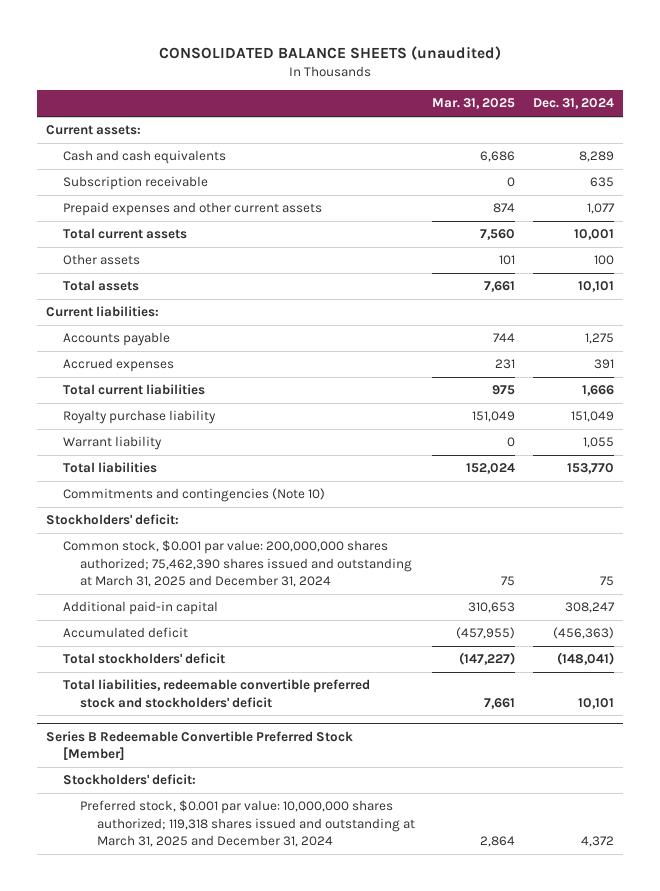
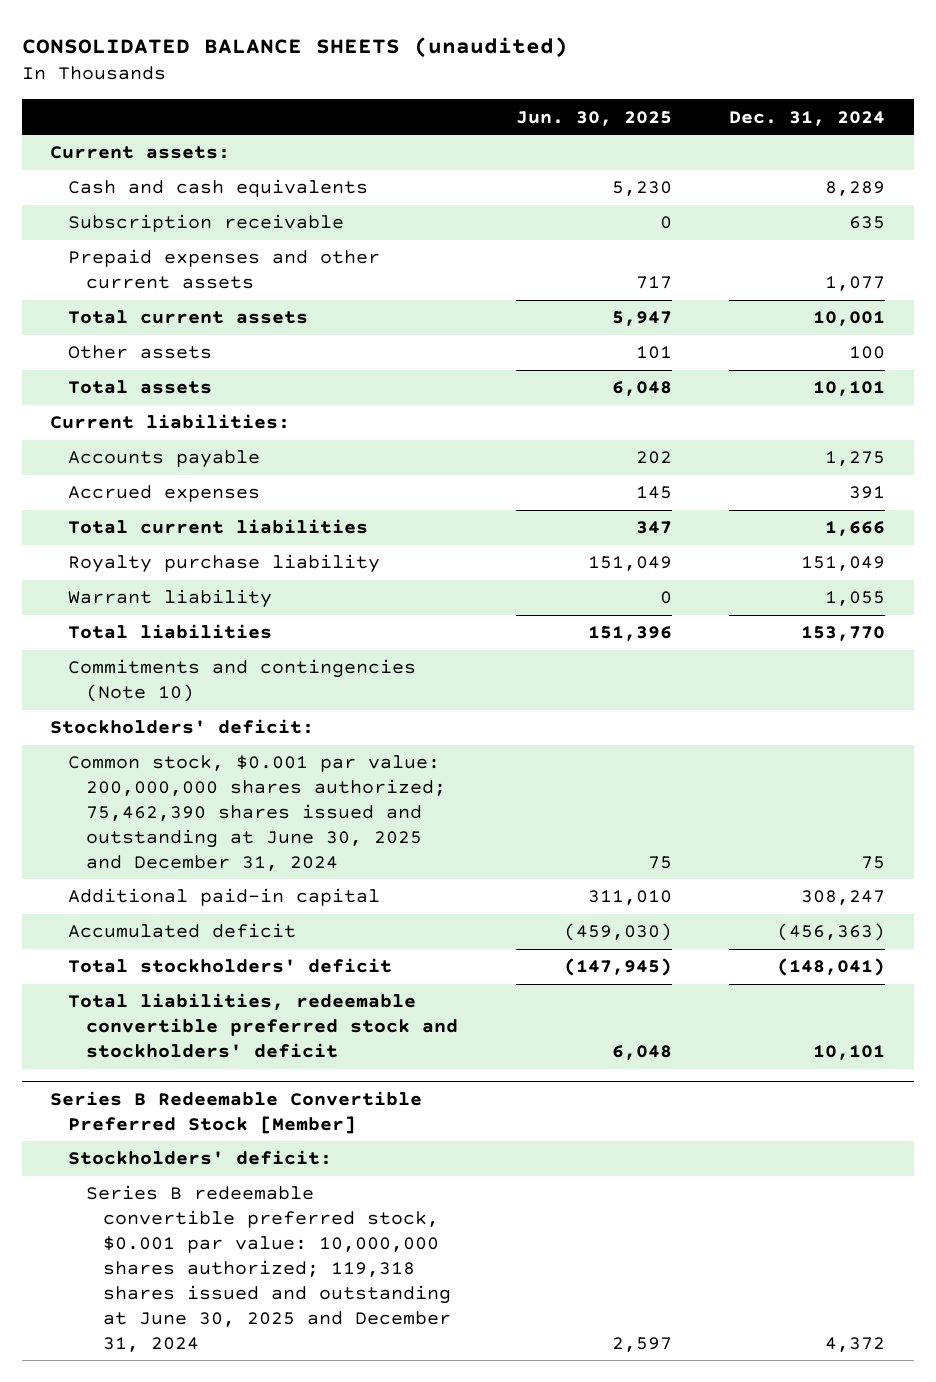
- | Mar. 31, 2025 | Dec. 31, 2024
+ | Jun. 30, 2025 | Dec. 31, 2024
- Common stock, $0.001 par value: 200,000,000 shares authorized; 75,462,390 shares issued and outstanding at March 31, 2025 and December 31, 2024 | 75 | 75
+ Common stock, $0.001 par value: 200,000,000 shares authorized; 75,462,390 shares issued and outstanding at June 30, 2025 and December 31, 2024 | 75 | 75
@ Series B Redeemable Convertible Preferred Stock [Member]
- Preferred stock, $0.001 par value: 10,000,000 shares authorized; 119,318 shares issued and outstanding at March 31, 2025 and December 31, 2024 | 2,864 | 4,372
+ Series B redeemable convertible preferred stock, $0.001 par value: 10,000,000 shares authorized; 119,318 shares issued and outstanding at June 30, 2025 and December 31, 2024 | 2,597 | 4,372

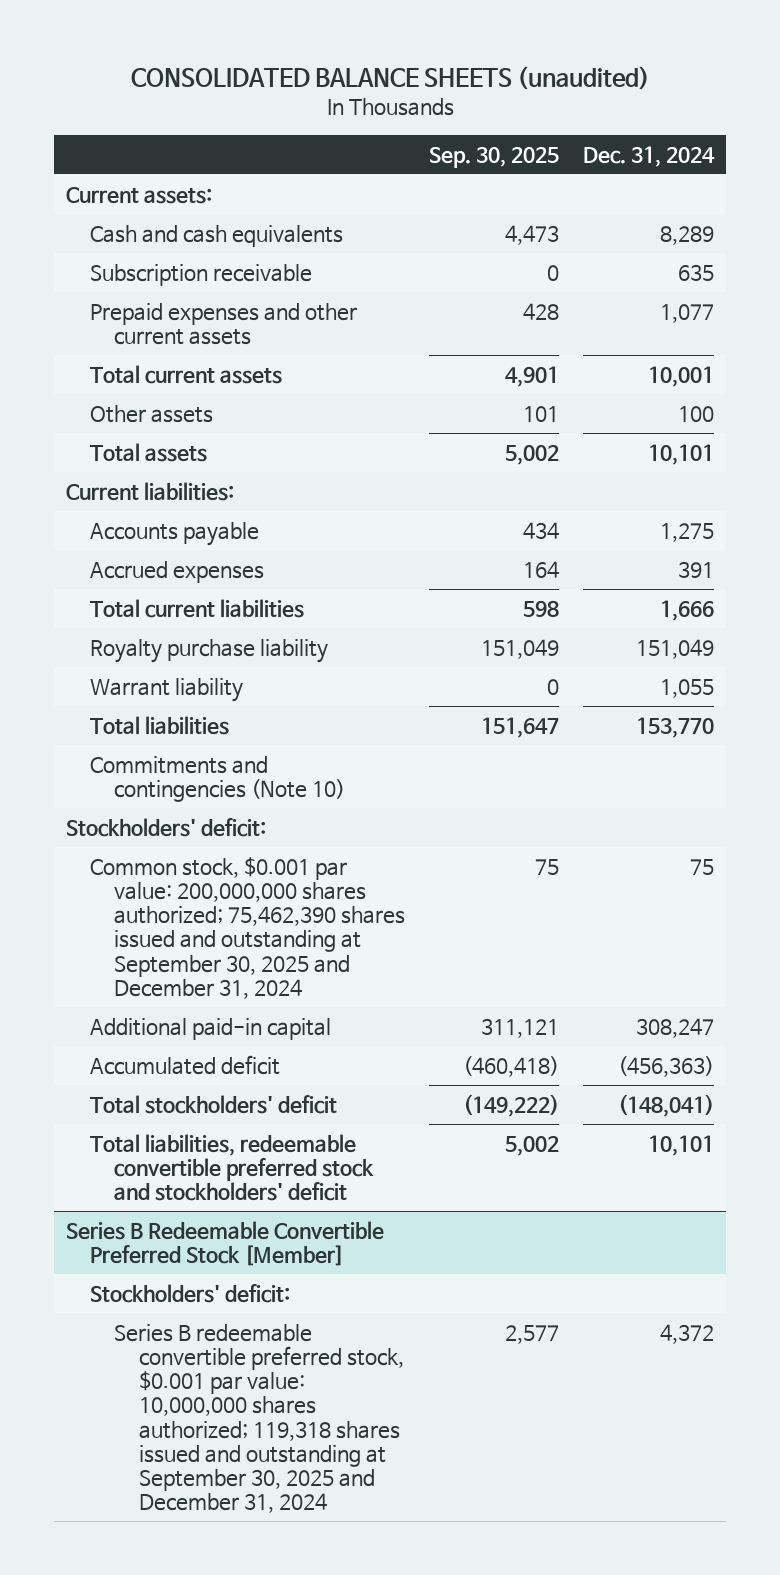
- | Jun. 30, 2025 | Dec. 31, 2024
+ | Sep. 30, 2025 | Dec. 31, 2024
- Common stock, $0.001 par value: 200,000,000 shares authorized; 75,462,390 shares issued and outstanding at June 30, 2025 and December 31, 2024 | 75 | 75
+ Common stock, $0.001 par value: 200,000,000 shares authorized; 75,462,390 shares issued and outstanding at September 30, 2025 and December 31, 2024 | 75 | 75
@ Series B Redeemable Convertible Preferred Stock [Member]
- Series B redeemable convertible preferred stock, $0.001 par value: 10,000,000 shares authorized; 119,318 shares issued and outstanding at June 30, 2025 and December 31, 2024 | 2,597 | 4,372
+ Series B redeemable convertible preferred stock, $0.001 par value: 10,000,000 shares authorized; 119,318 shares issued and outstanding at September 30, 2025 and December 31, 2024 | 2,577 | 4,372

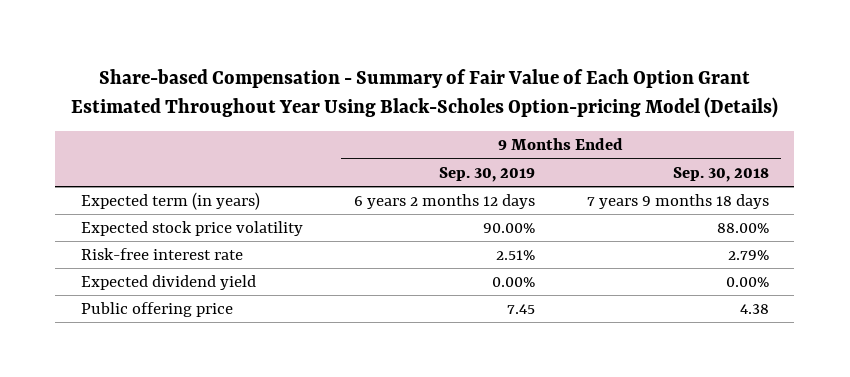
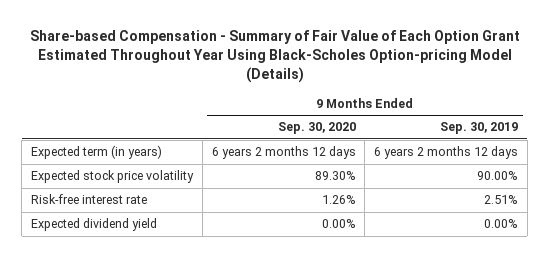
- | 9 Months Ended Sep. 30, 2019 | 9 Months Ended Sep. 30, 2018
+ | 9 Months Ended Sep. 30, 2020 | 9 Months Ended Sep. 30, 2019
- Public offering price | 7.45 | 4.38

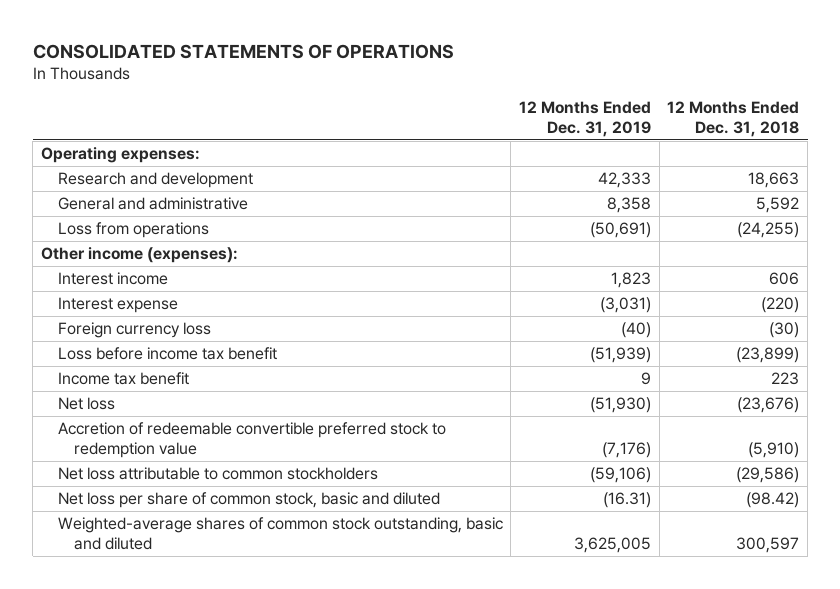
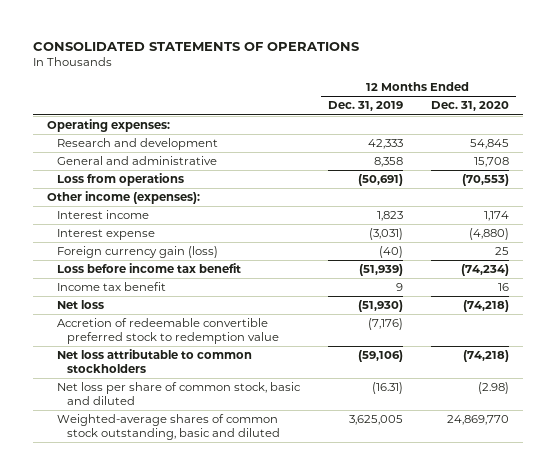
- | 12 Months Ended Dec. 31, 2019 | 12 Months Ended Dec. 31, 2018
+ | 12 Months Ended Dec. 31, 2019 | 12 Months Ended Dec. 31, 2020
- Foreign currency loss | (40) | (30)
+ Foreign currency gain (loss) | (40) | 25

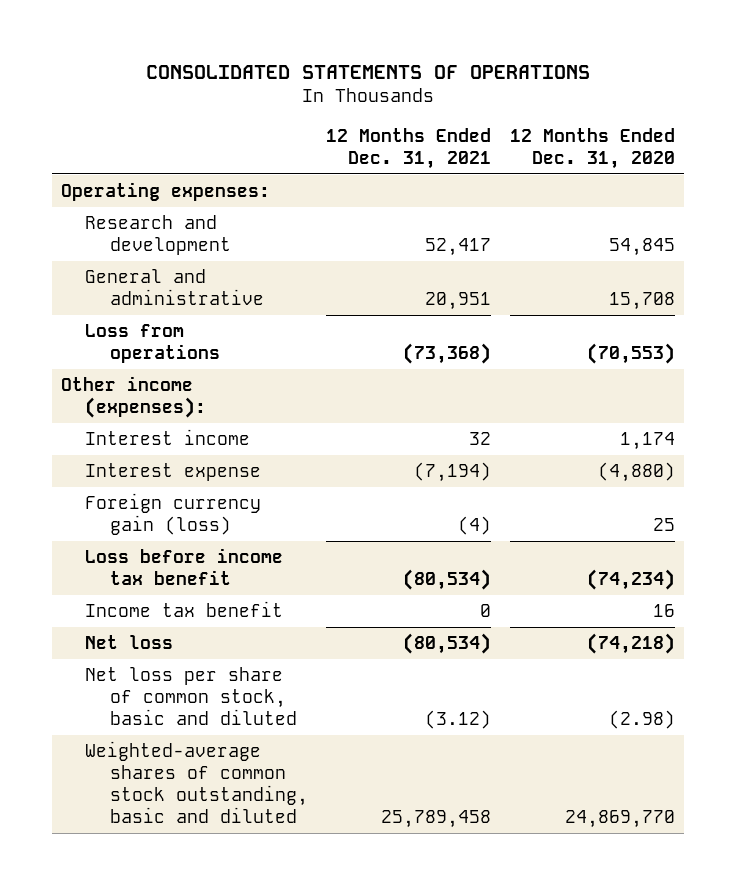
- | 12 Months Ended Dec. 31, 2019 | 12 Months Ended Dec. 31, 2020
+ | 12 Months Ended Dec. 31, 2021 | 12 Months Ended Dec. 31, 2020
- Accretion of redeemable convertible preferred stock to redemption value | (7,176) |
- Net loss attributable to common stockholders | (59,106) | (74,218)

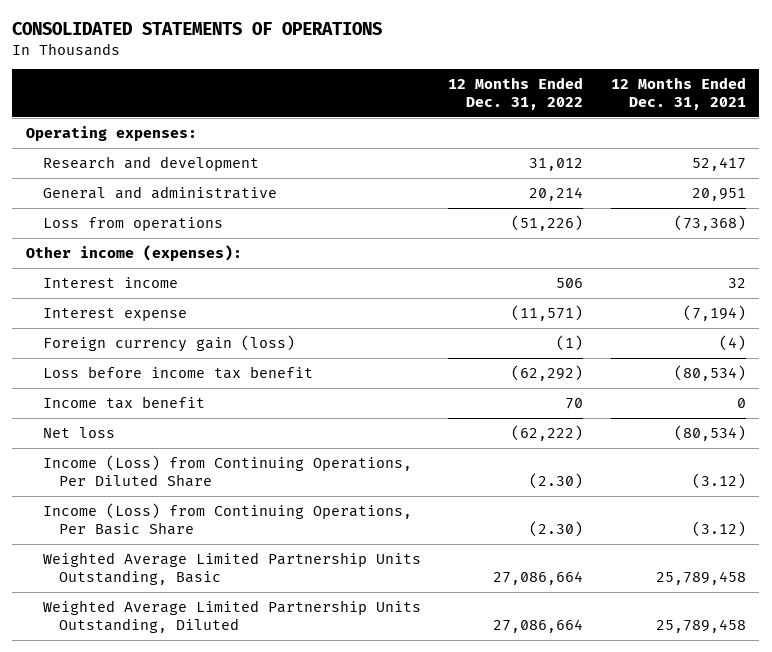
- | 12 Months Ended Dec. 31, 2021 | 12 Months Ended Dec. 31, 2020
+ | 12 Months Ended Dec. 31, 2022 | 12 Months Ended Dec. 31, 2021
- Net loss per share of common stock, basic and diluted | (3.12) | (2.98)
- Weighted-average shares of common stock outstanding, basic and diluted | 25,789,458 | 24,869,770
+ Income (Loss) from Continuing Operations, Per Diluted Share | (2.30) | (3.12)
+ Income (Loss) from Continuing Operations, Per Basic Share | (2.30) | (3.12)
+ Weighted Average Limited Partnership Units Outstanding, Basic | 27,086,664 | 25,789,458
+ Weighted Average Limited Partnership Units Outstanding, Diluted | 27,086,664 | 25,789,458

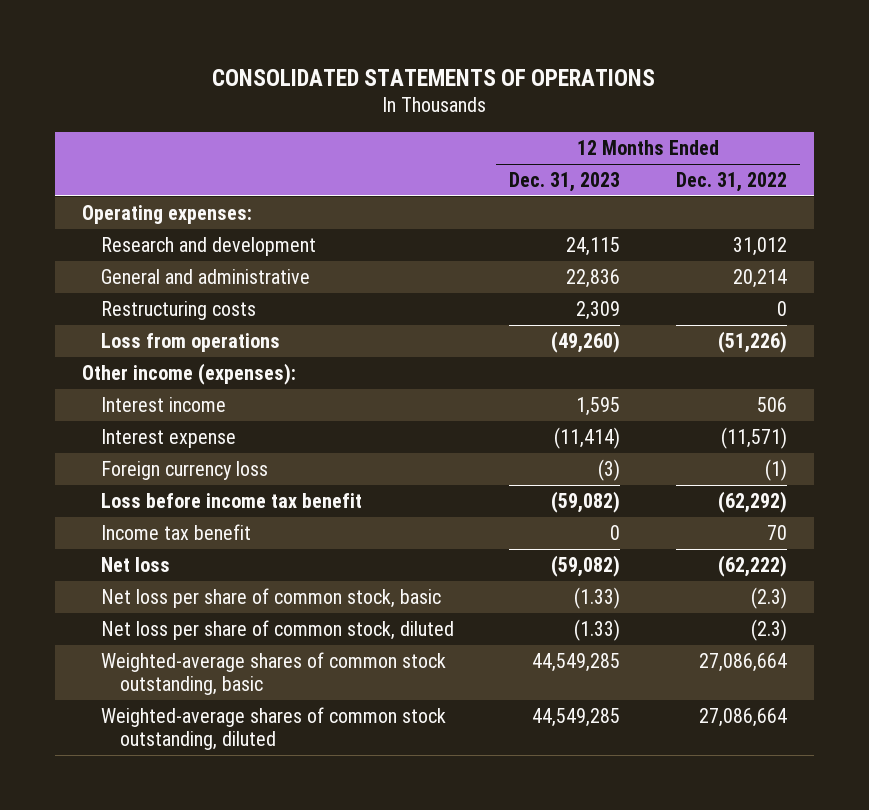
- | 12 Months Ended Dec. 31, 2022 | 12 Months Ended Dec. 31, 2021
+ | 12 Months Ended Dec. 31, 2023 | 12 Months Ended Dec. 31, 2022
+ Restructuring costs | 2,309 | 0
- Foreign currency gain (loss) | (1) | (4)
+ Foreign currency loss | (3) | (1)
- Income (Loss) from Continuing Operations, Per Diluted Share | (2.30) | (3.12)
- Income (Loss) from Continuing Operations, Per Basic Share | (2.30) | (3.12)
- Weighted Average Limited Partnership Units Outstanding, Basic | 27,086,664 | 25,789,458
- Weighted Average Limited Partnership Units Outstanding, Diluted | 27,086,664 | 25,789,458
+ Net loss per share of common stock, basic | (1.33) | (2.3)
+ Net loss per share of common stock, diluted | (1.33) | (2.3)
+ Weighted-average shares of common stock outstanding, basic | 44,549,285 | 27,086,664
+ Weighted-average shares of common stock outstanding, diluted | 44,549,285 | 27,086,664

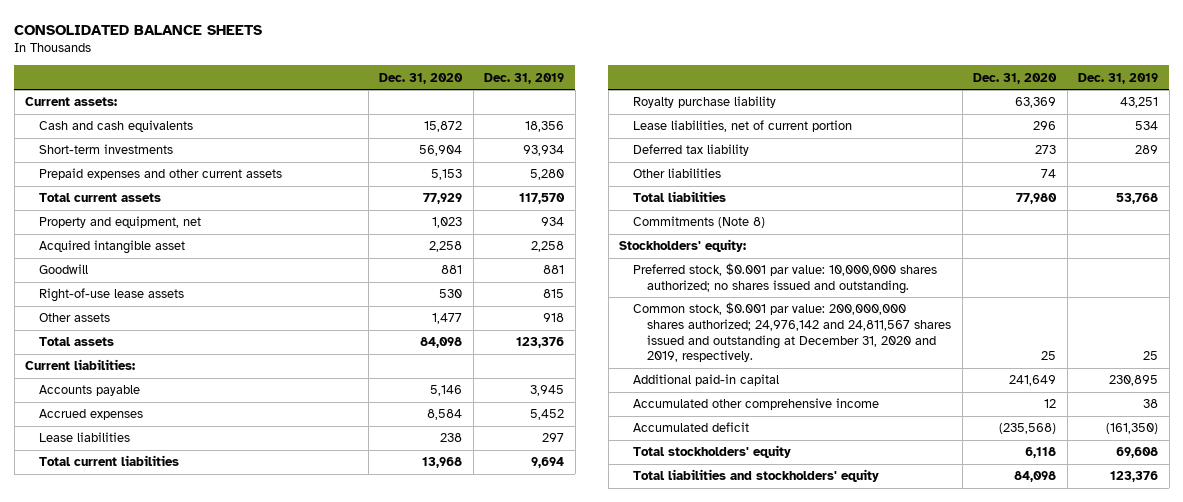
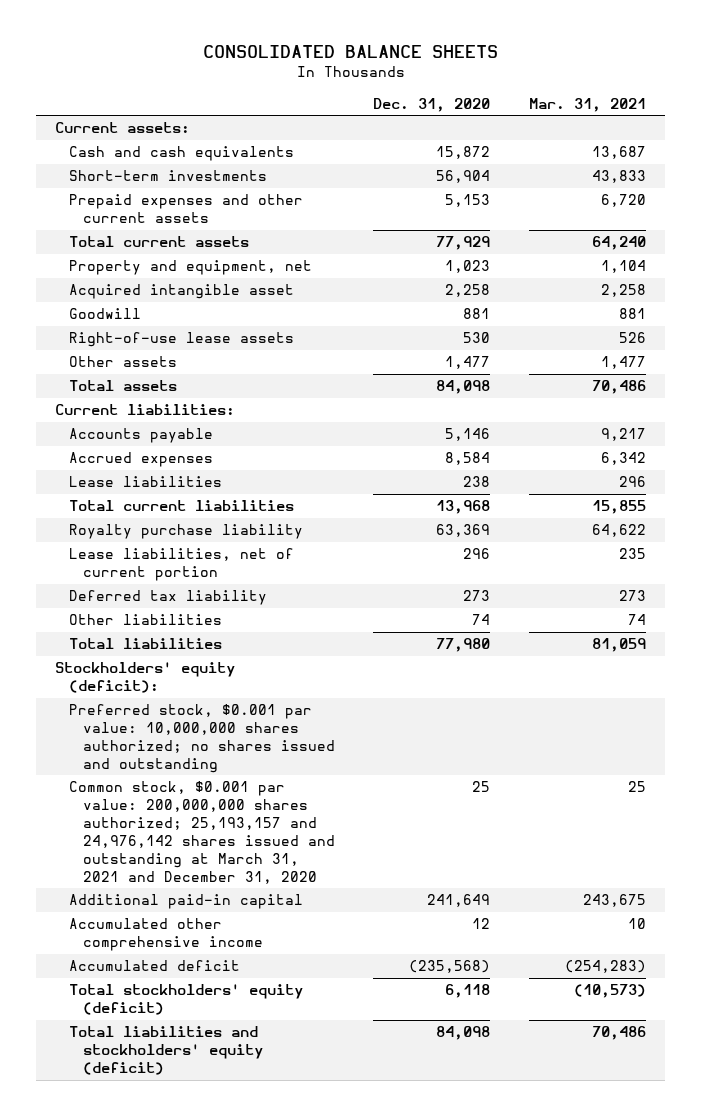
- | Dec. 31, 2020 | Dec. 31, 2019
+ | Dec. 31, 2020 | Mar. 31, 2021
- Commitments (Note 8)
- Stockholders' equity:
- Preferred stock, $0.001 par value: 10,000,000 shares authorized; no shares issued and outstanding.
- Common stock, $0.001 par value: 200,000,000 shares authorized; 24,976,142 and 24,811,567 shares issued and outstanding at December 31, 2020 and 2019, respectively. | 25 | 25
+ Stockholders' equity (deficit):
+ Preferred stock, $0.001 par value: 10,000,000 shares authorized; no shares issued and outstanding
+ Common stock, $0.001 par value: 200,000,000 shares authorized; 25,193,157 and 24,976,142 shares issued and outstanding at March 31, 2021 and December 31, 2020 | 25 | 25
- Total stockholders' equity | 6,118 | 69,608
- Total liabilities and stockholders' equity | 84,098 | 123,376
+ Total stockholders' equity (deficit) | 6,118 | (10,573)
+ Total liabilities and stockholders' equity (deficit) | 84,098 | 70,486

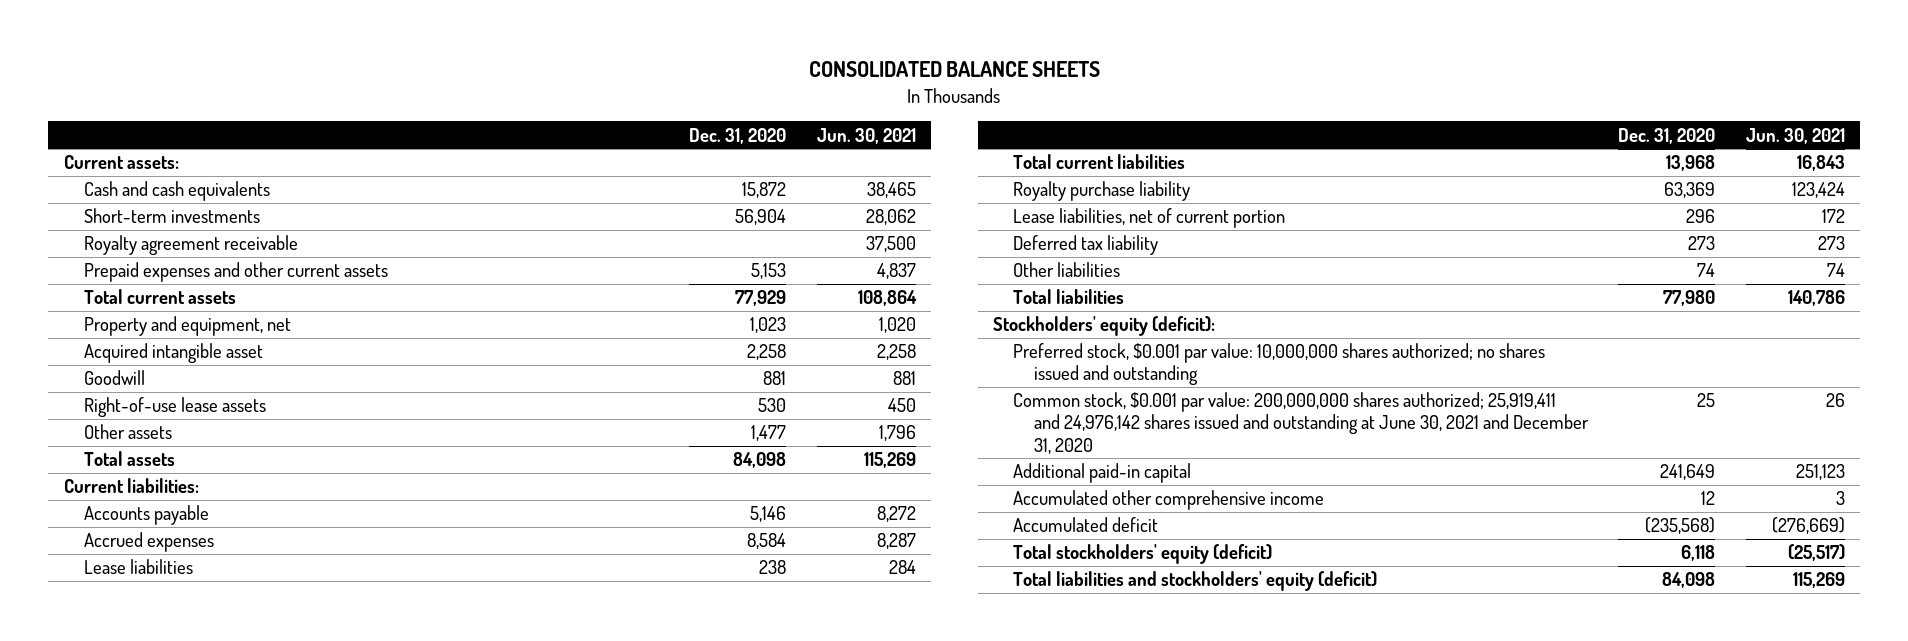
- | Dec. 31, 2020 | Mar. 31, 2021
+ | Dec. 31, 2020 | Jun. 30, 2021
+ Royalty agreement receivable | | 37,500
- Common stock, $0.001 par value: 200,000,000 shares authorized; 25,193,157 and 24,976,142 shares issued and outstanding at March 31, 2021 and December 31, 2020 | 25 | 25
+ Common stock, $0.001 par value: 200,000,000 shares authorized; 25,919,411 and 24,976,142 shares issued and outstanding at June 30, 2021 and December 31, 2020 | 25 | 26

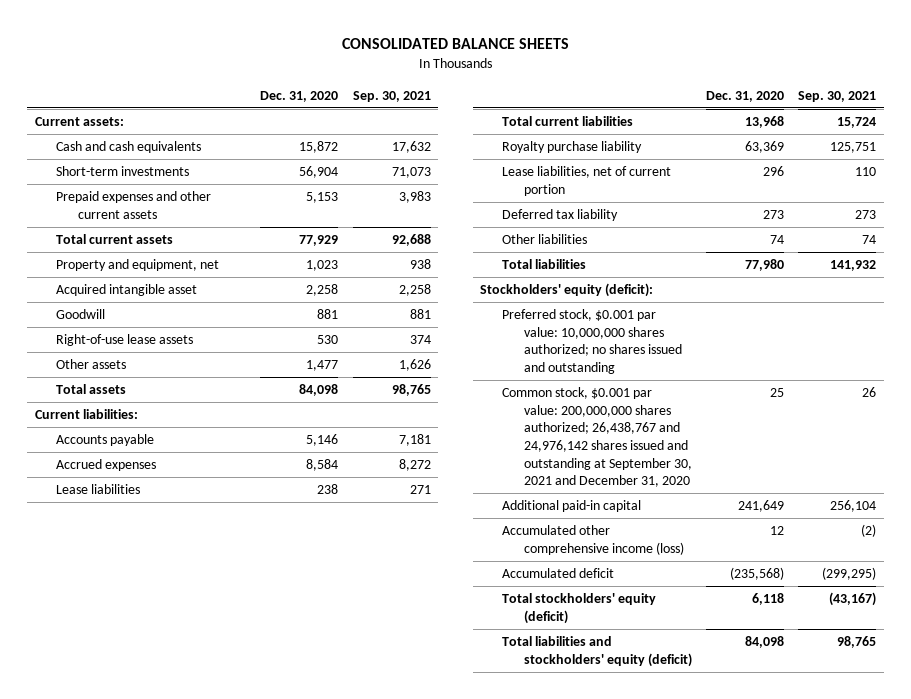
- | Dec. 31, 2020 | Jun. 30, 2021
+ | Dec. 31, 2020 | Sep. 30, 2021
- Royalty agreement receivable | | 37,500
- Common stock, $0.001 par value: 200,000,000 shares authorized; 25,919,411 and 24,976,142 shares issued and outstanding at June 30, 2021 and December 31, 2020 | 25 | 26
+ Common stock, $0.001 par value: 200,000,000 shares authorized; 26,438,767 and 24,976,142 shares issued and outstanding at September 30, 2021 and December 31, 2020 | 25 | 26
- Accumulated other comprehensive income | 12 | 3
+ Accumulated other comprehensive income (loss) | 12 | (2)

